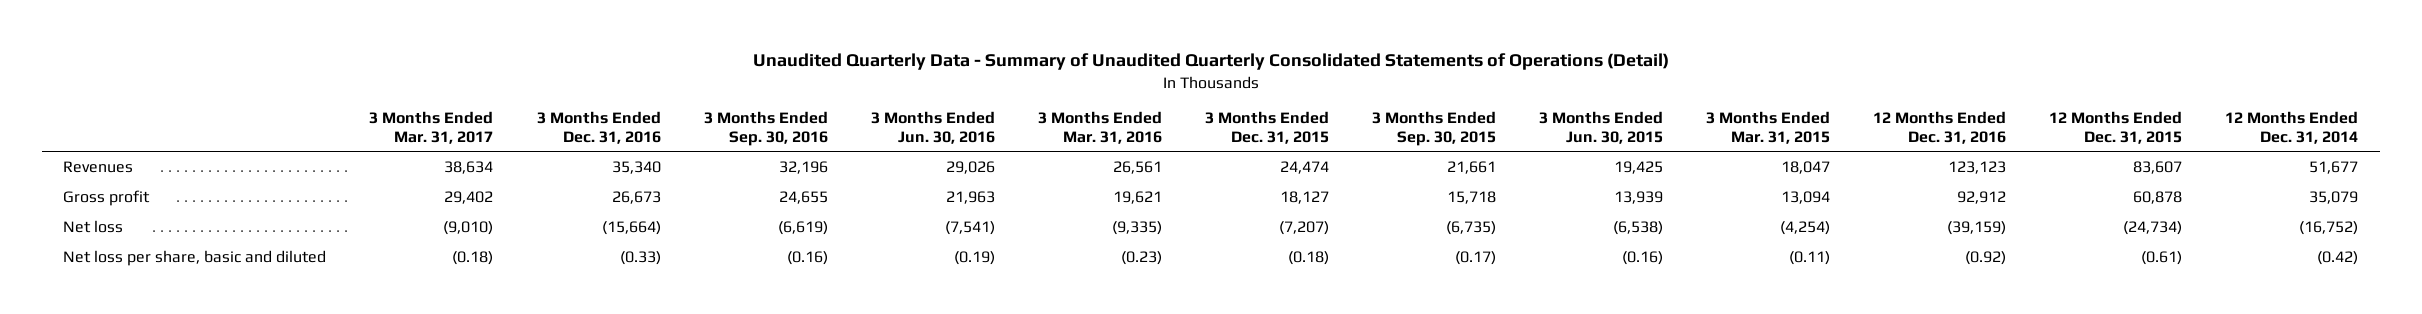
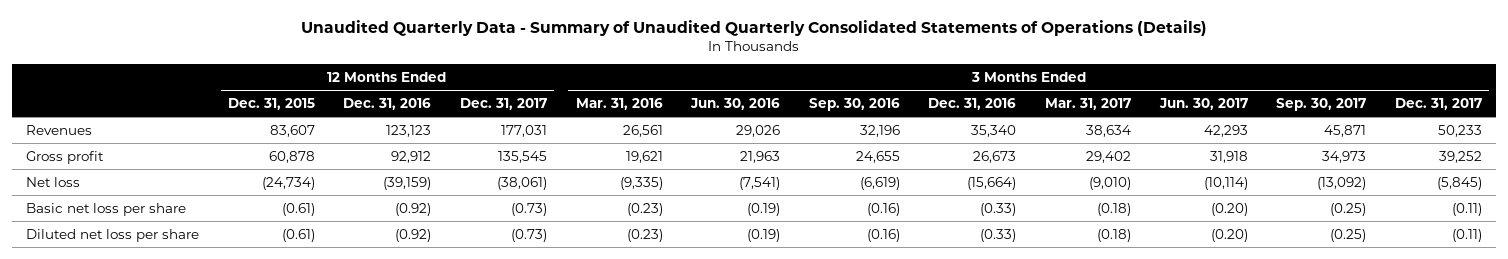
- Unaudited Quarterly Data - Summary of Unaudited Quarterly Consolidated Statements of Operations (Detail)
+ Unaudited Quarterly Data - Summary of Unaudited Quarterly Consolidated Statements of Operations (Details)
- | 3 Months Ended Mar. 31, 2017 | 3 Months Ended Dec. 31, 2016 | 3 Months Ended Sep. 30, 2016 | 3 Months Ended Jun. 30, 2016 | 3 Months Ended Mar. 31, 2016 | 3 Months Ended Dec. 31, 2015 | 3 Months Ended Sep. 30, 2015 | 3 Months Ended Jun. 30, 2015 | 3 Months Ended Mar. 31, 2015 | 12 Months Ended Dec. 31, 2016 | 12 Months Ended Dec. 31, 2015 | 12 Months Ended Dec. 31, 2014
+ | 12 Months Ended Dec. 31, 2015 | 12 Months Ended Dec. 31, 2016 | 12 Months Ended Dec. 31, 2017 | 3 Months Ended Mar. 31, 2016 | 3 Months Ended Jun. 30, 2016 | 3 Months Ended Sep. 30, 2016 | 3 Months Ended Dec. 31, 2016 | 3 Months Ended Mar. 31, 2017 | 3 Months Ended Jun. 30, 2017 | 3 Months Ended Sep. 30, 2017 | 3 Months Ended Dec. 31, 2017
- Net loss per share, basic and diluted | (0.18) | (0.33) | (0.16) | (0.19) | (0.23) | (0.18) | (0.17) | (0.16) | (0.11) | (0.92) | (0.61) | (0.42)
+ Basic net loss per share | (0.61) | (0.92) | (0.73) | (0.23) | (0.19) | (0.16) | (0.33) | (0.18) | (0.20) | (0.25) | (0.11)
+ Diluted net loss per share | (0.61) | (0.92) | (0.73) | (0.23) | (0.19) | (0.16) | (0.33) | (0.18) | (0.20) | (0.25) | (0.11)

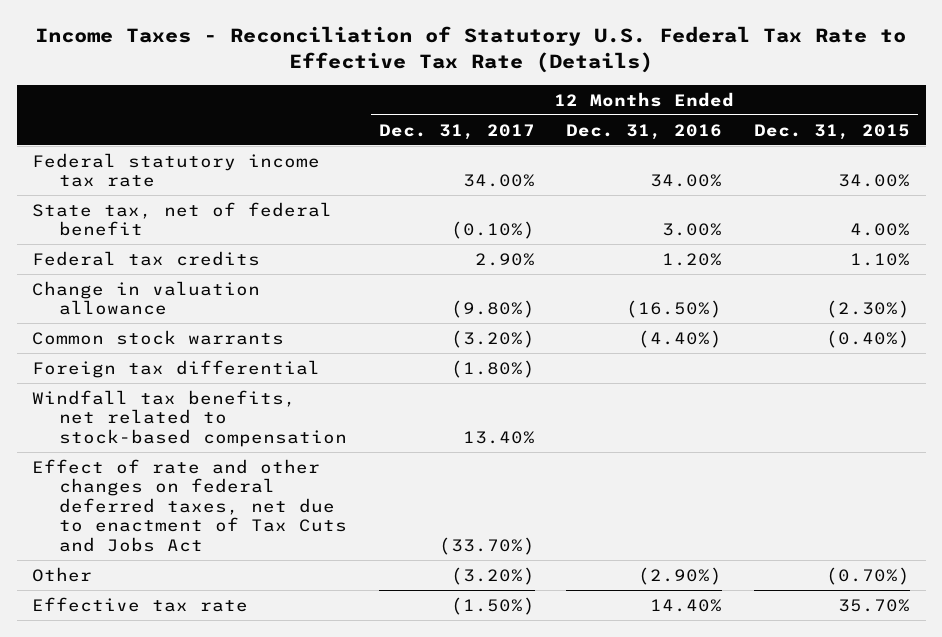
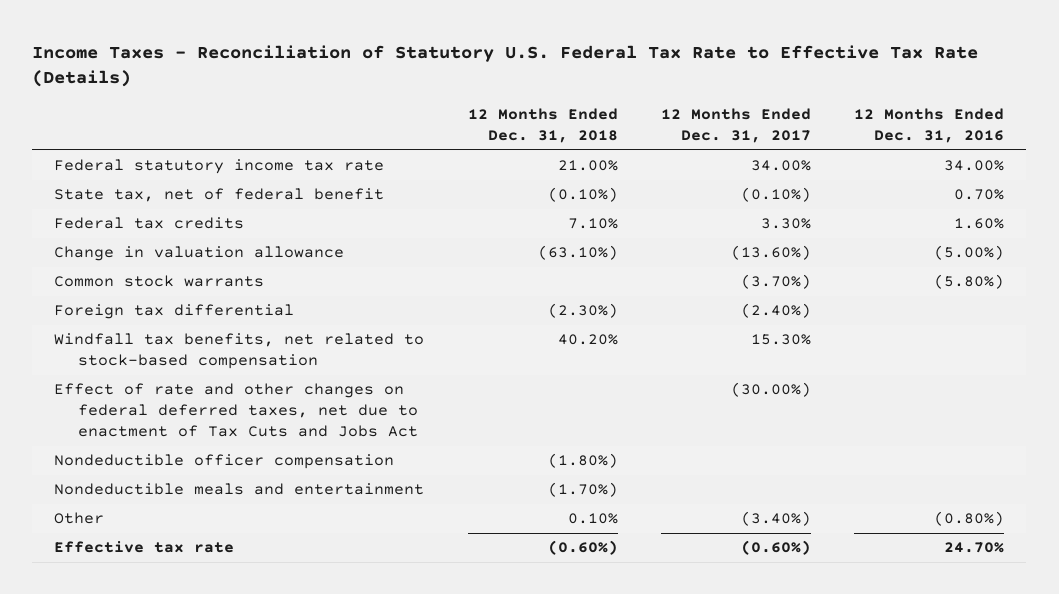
- | 12 Months Ended Dec. 31, 2017 | 12 Months Ended Dec. 31, 2016 | 12 Months Ended Dec. 31, 2015
+ | 12 Months Ended Dec. 31, 2018 | 12 Months Ended Dec. 31, 2017 | 12 Months Ended Dec. 31, 2016
- State tax, net of federal benefit | (0.10%) | 3.00% | 4.00%
- Federal tax credits | 2.90% | 1.20% | 1.10%
- Change in valuation allowance | (9.80%) | (16.50%) | (2.30%)
- Common stock warrants | (3.20%) | (4.40%) | (0.40%)
- Foreign tax differential | (1.80%) | |
- Windfall tax benefits, net related to stock-based compensation | 13.40% | |
- Effect of rate and other changes on federal deferred taxes, net due to enactment of Tax Cuts and Jobs Act | (33.70%) | |
- Other | (3.20%) | (2.90%) | (0.70%)
- Effective tax rate | (1.50%) | 14.40% | 35.70%
+ State tax, net of federal benefit | (0.10%) | (0.10%) | 0.70%
+ Federal tax credits | 7.10% | 3.30% | 1.60%
+ Change in valuation allowance | (63.10%) | (13.60%) | (5.00%)
+ Common stock warrants | | (3.70%) | (5.80%)
+ Foreign tax differential | (2.30%) | (2.40%) |
+ Windfall tax benefits, net related to stock-based compensation | 40.20% | 15.30% |
+ Effect of rate and other changes on federal deferred taxes, net due to enactment of Tax Cuts and Jobs Act | | (30.00%) |
+ Nondeductible officer compensation | (1.80%) | |
+ Nondeductible meals and entertainment | (1.70%) | |
+ Other | 0.10% | (3.40%) | (0.80%)
+ Effective tax rate | (0.60%) | (0.60%) | 24.70%

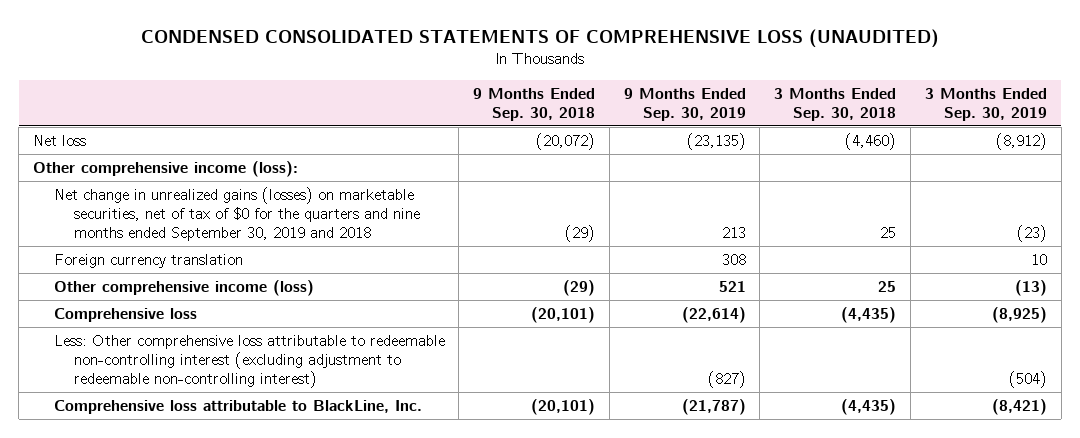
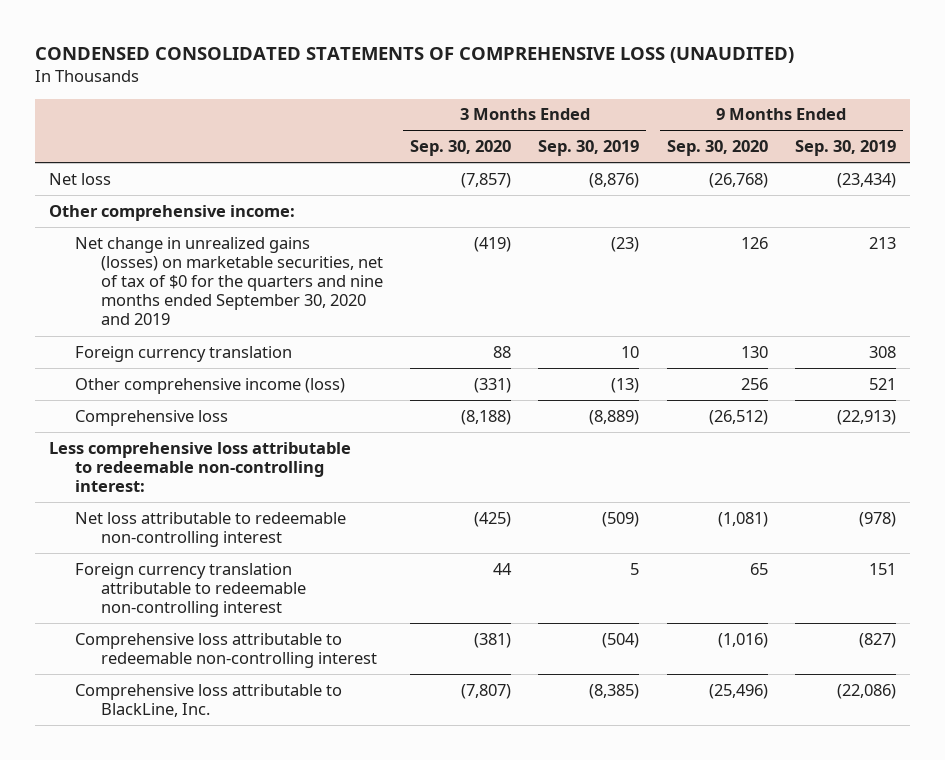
- | 9 Months Ended Sep. 30, 2018 | 9 Months Ended Sep. 30, 2019 | 3 Months Ended Sep. 30, 2018 | 3 Months Ended Sep. 30, 2019
+ | 3 Months Ended Sep. 30, 2020 | 3 Months Ended Sep. 30, 2019 | 9 Months Ended Sep. 30, 2020 | 9 Months Ended Sep. 30, 2019
- Net loss | (20,072) | (23,135) | (4,460) | (8,912)
- Other comprehensive income (loss):
- Net change in unrealized gains (losses) on marketable securities, net of tax of $0 for the quarters and nine months ended September 30, 2019 and 2018 | (29) | 213 | 25 | (23)
+ Net loss | (7,857) | (8,876) | (26,768) | (23,434)
+ Other comprehensive income:
+ Net change in unrealized gains (losses) on marketable securities, net of tax of $0 for the quarters and nine months ended September 30, 2020 and 2019 | (419) | (23) | 126 | 213
- Comprehensive loss | (20,101) | (22,614) | (4,435) | (8,925)
- Less: Other comprehensive loss attributable to redeemable non-controlling interest (excluding adjustment to redeemable non-controlling interest) | | (827) | | (504)
- Comprehensive loss attributable to BlackLine, Inc. | (20,101) | (21,787) | (4,435) | (8,421)
+ Comprehensive loss | (8,188) | (8,889) | (26,512) | (22,913)
+ Less comprehensive loss attributable to redeemable non-controlling interest:
+ Net loss attributable to redeemable non-controlling interest | (425) | (509) | (1,081) | (978)
+ Foreign currency translation attributable to redeemable non-controlling interest | 44 | 5 | 65 | 151
+ Comprehensive loss attributable to redeemable non-controlling interest | (381) | (504) | (1,016) | (827)
+ Comprehensive loss attributable to BlackLine, Inc. | (7,807) | (8,385) | (25,496) | (22,086)

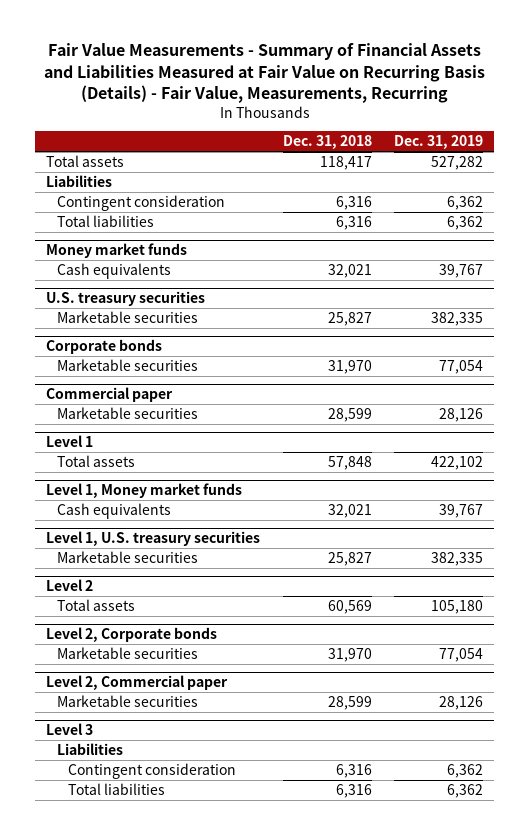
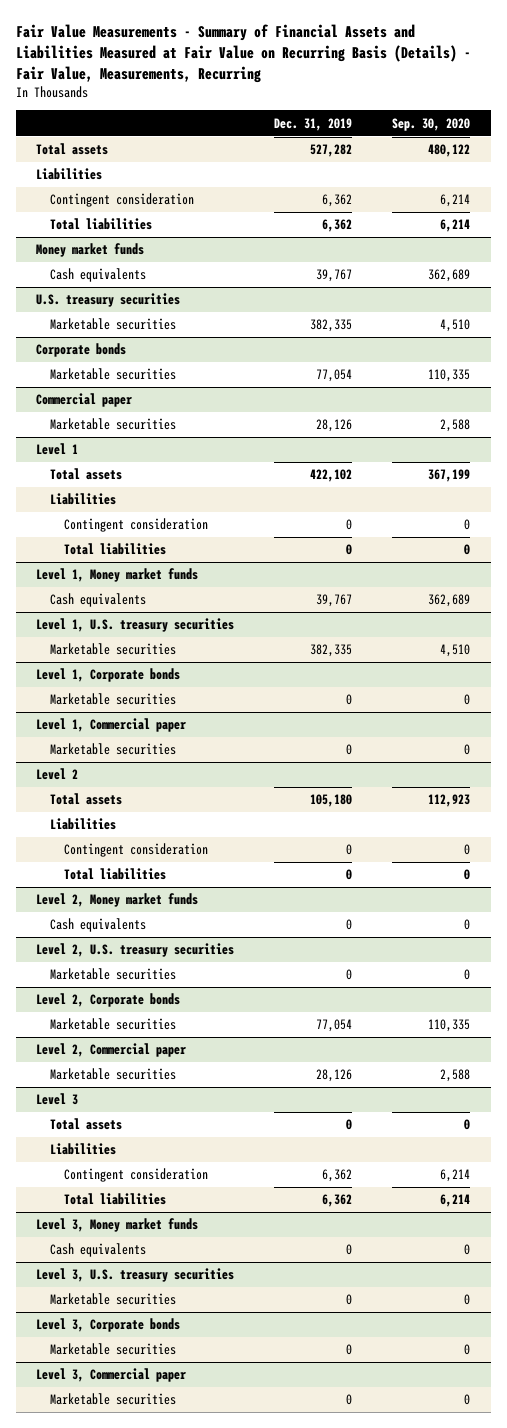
- | Dec. 31, 2018 | Dec. 31, 2019
+ | Dec. 31, 2019 | Sep. 30, 2020
@ Level 1
+ Liabilities
+ Contingent consideration | 0 | 0
+ Total liabilities | 0 | 0
+ Level 1, Corporate bonds
+ Marketable securities | 0 | 0
+ Level 1, Commercial paper
+ Marketable securities | 0 | 0
@ Level 2
+ Liabilities
+ Contingent consideration | 0 | 0
+ Total liabilities | 0 | 0
+ Level 2, Money market funds
+ Cash equivalents | 0 | 0
+ Level 2, U.S. treasury securities
+ Marketable securities | 0 | 0
@ Level 3
+ Total assets | 0 | 0
+ Level 3, Money market funds
+ Cash equivalents | 0 | 0
+ Level 3, U.S. treasury securities
+ Marketable securities | 0 | 0
+ Level 3, Corporate bonds
+ Marketable securities | 0 | 0
+ Level 3, Commercial paper
+ Marketable securities | 0 | 0

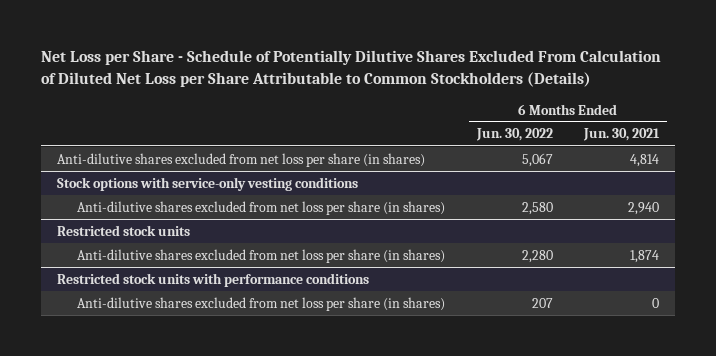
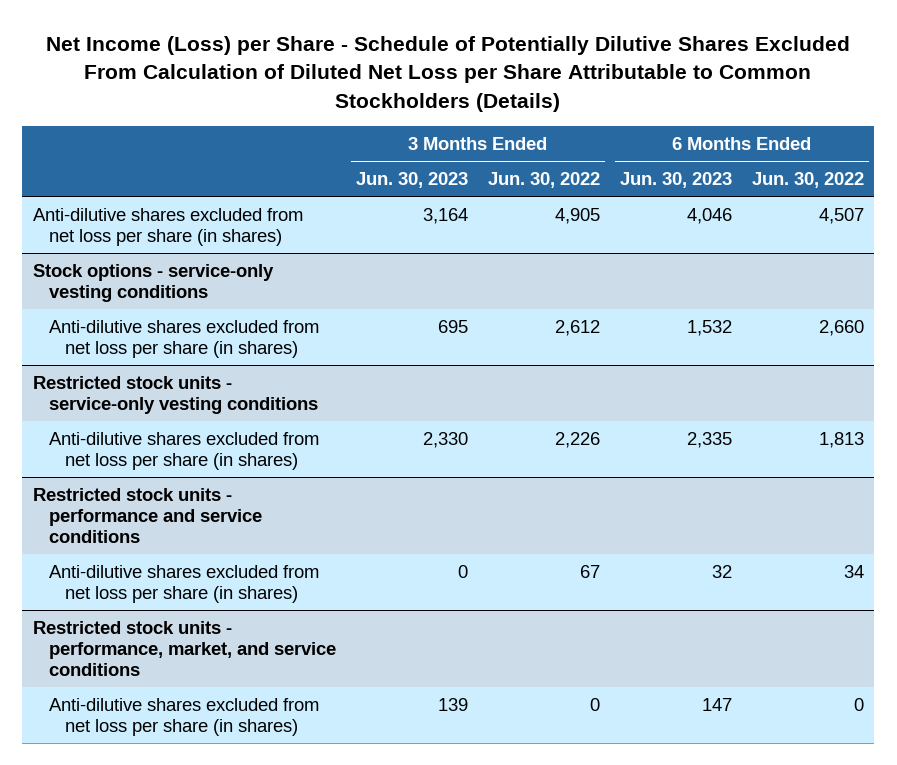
- Net Loss per Share - Schedule of Potentially Dilutive Shares Excluded From Calculation of Diluted Net Loss per Share Attributable to Common Stockholders (Details)
+ Net Income (Loss) per Share - Schedule of Potentially Dilutive Shares Excluded From Calculation of Diluted Net Loss per Share Attributable to Common Stockholders (Details)
- | 6 Months Ended Jun. 30, 2022 | 6 Months Ended Jun. 30, 2021
+ | 3 Months Ended Jun. 30, 2023 | 3 Months Ended Jun. 30, 2022 | 6 Months Ended Jun. 30, 2023 | 6 Months Ended Jun. 30, 2022
- Anti-dilutive shares excluded from net loss per share (in shares) | 5,067 | 4,814
- Stock options with service-only vesting conditions
- Anti-dilutive shares excluded from net loss per share (in shares) | 2,580 | 2,940
- Restricted stock units
- Anti-dilutive shares excluded from net loss per share (in shares) | 2,280 | 1,874
- Restricted stock units with performance conditions
- Anti-dilutive shares excluded from net loss per share (in shares) | 207 | 0
+ Anti-dilutive shares excluded from net loss per share (in shares) | 3,164 | 4,905 | 4,046 | 4,507
+ Stock options - service-only vesting conditions
+ Anti-dilutive shares excluded from net loss per share (in shares) | 695 | 2,612 | 1,532 | 2,660
+ Restricted stock units - service-only vesting conditions
+ Anti-dilutive shares excluded from net loss per share (in shares) | 2,330 | 2,226 | 2,335 | 1,813
+ Restricted stock units - performance and service conditions
+ Anti-dilutive shares excluded from net loss per share (in shares) | 0 | 67 | 32 | 34
+ Restricted stock units - performance, market, and service conditions
+ Anti-dilutive shares excluded from net loss per share (in shares) | 139 | 0 | 147 | 0

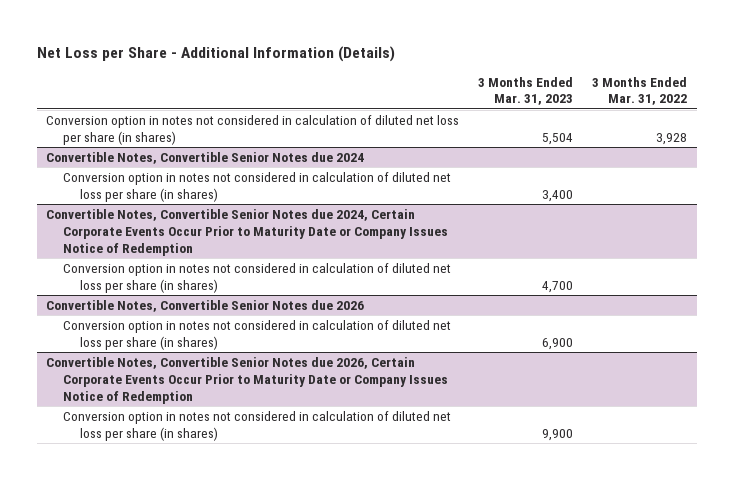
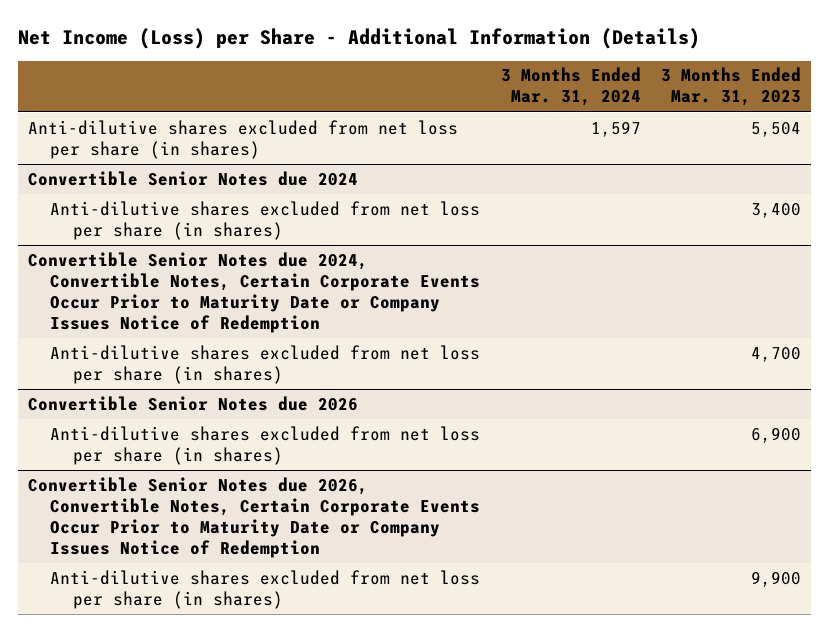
- Net Loss per Share - Additional Information (Details)
+ Net Income (Loss) per Share - Additional Information (Details)
- | 3 Months Ended Mar. 31, 2023 | 3 Months Ended Mar. 31, 2022
+ | 3 Months Ended Mar. 31, 2024 | 3 Months Ended Mar. 31, 2023
- Conversion option in notes not considered in calculation of diluted net loss per share (in shares) | 5,504 | 3,928
- Convertible Notes, Convertible Senior Notes due 2024
- Conversion option in notes not considered in calculation of diluted net loss per share (in shares) | 3,400 |
- Convertible Notes, Convertible Senior Notes due 2024, Certain Corporate Events Occur Prior to Maturity Date or Company Issues Notice of Redemption
- Conversion option in notes not considered in calculation of diluted net loss per share (in shares) | 4,700 |
- Convertible Notes, Convertible Senior Notes due 2026
- Conversion option in notes not considered in calculation of diluted net loss per share (in shares) | 6,900 |
- Convertible Notes, Convertible Senior Notes due 2026, Certain Corporate Events Occur Prior to Maturity Date or Company Issues Notice of Redemption
- Conversion option in notes not considered in calculation of diluted net loss per share (in shares) | 9,900 |
+ Anti-dilutive shares excluded from net loss per share (in shares) | 1,597 | 5,504
+ Convertible Senior Notes due 2024
+ Anti-dilutive shares excluded from net loss per share (in shares) | | 3,400
+ Convertible Senior Notes due 2024, Convertible Notes, Certain Corporate Events Occur Prior to Maturity Date or Company Issues Notice of Redemption
+ Anti-dilutive shares excluded from net loss per share (in shares) | | 4,700
+ Convertible Senior Notes due 2026
+ Anti-dilutive shares excluded from net loss per share (in shares) | | 6,900
+ Convertible Senior Notes due 2026, Convertible Notes, Certain Corporate Events Occur Prior to Maturity Date or Company Issues Notice of Redemption
+ Anti-dilutive shares excluded from net loss per share (in shares) | | 9,900

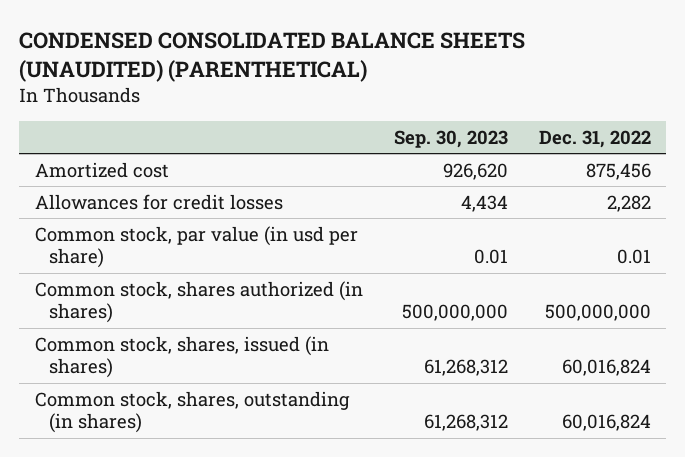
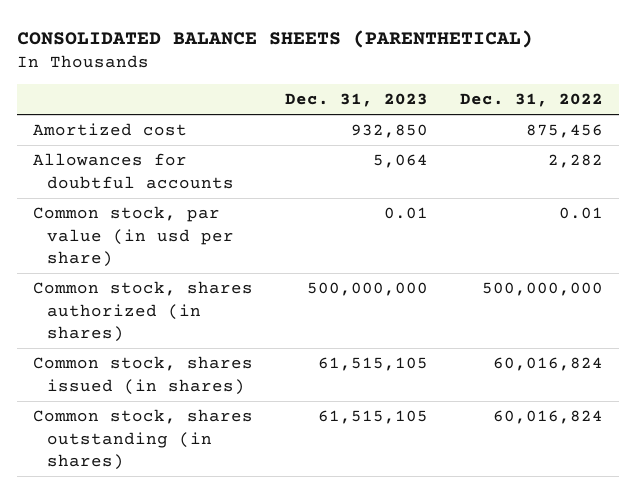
- CONDENSED CONSOLIDATED BALANCE SHEETS (UNAUDITED) (PARENTHETICAL)
+ CONSOLIDATED BALANCE SHEETS (PARENTHETICAL)
- | Sep. 30, 2023 | Dec. 31, 2022
+ | Dec. 31, 2023 | Dec. 31, 2022
- Allowances for credit losses | 4,434 | 2,282
+ Allowances for doubtful accounts | 5,064 | 2,282
- Common stock, shares, issued (in shares) | 61,268,312 | 60,016,824
- Common stock, shares, outstanding (in shares) | 61,268,312 | 60,016,824
+ Common stock, shares issued (in shares) | 61,515,105 | 60,016,824
+ Common stock, shares outstanding (in shares) | 61,515,105 | 60,016,824

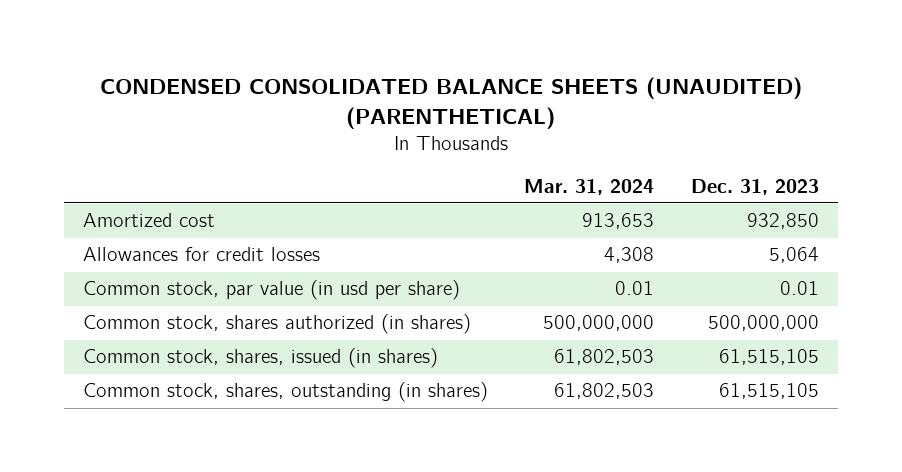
- CONSOLIDATED BALANCE SHEETS (PARENTHETICAL)
+ CONDENSED CONSOLIDATED BALANCE SHEETS (UNAUDITED) (PARENTHETICAL)
- | Dec. 31, 2023 | Dec. 31, 2022
+ | Mar. 31, 2024 | Dec. 31, 2023
- Allowances for doubtful accounts | 5,064 | 2,282
+ Allowances for credit losses | 4,308 | 5,064
- Common stock, shares issued (in shares) | 61,515,105 | 60,016,824
- Common stock, shares outstanding (in shares) | 61,515,105 | 60,016,824
+ Common stock, shares, issued (in shares) | 61,802,503 | 61,515,105
+ Common stock, shares, outstanding (in shares) | 61,802,503 | 61,515,105

